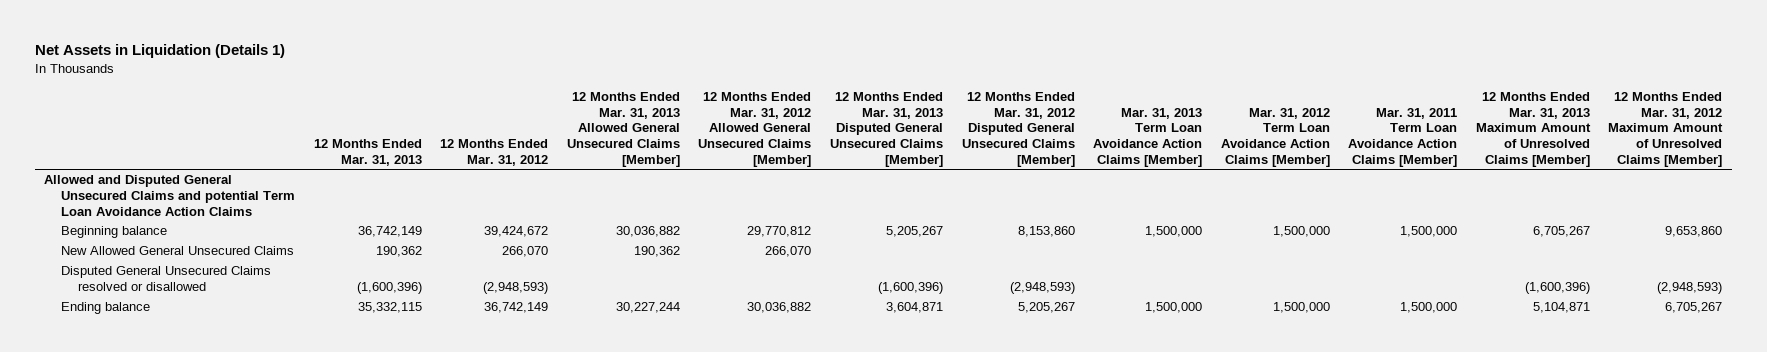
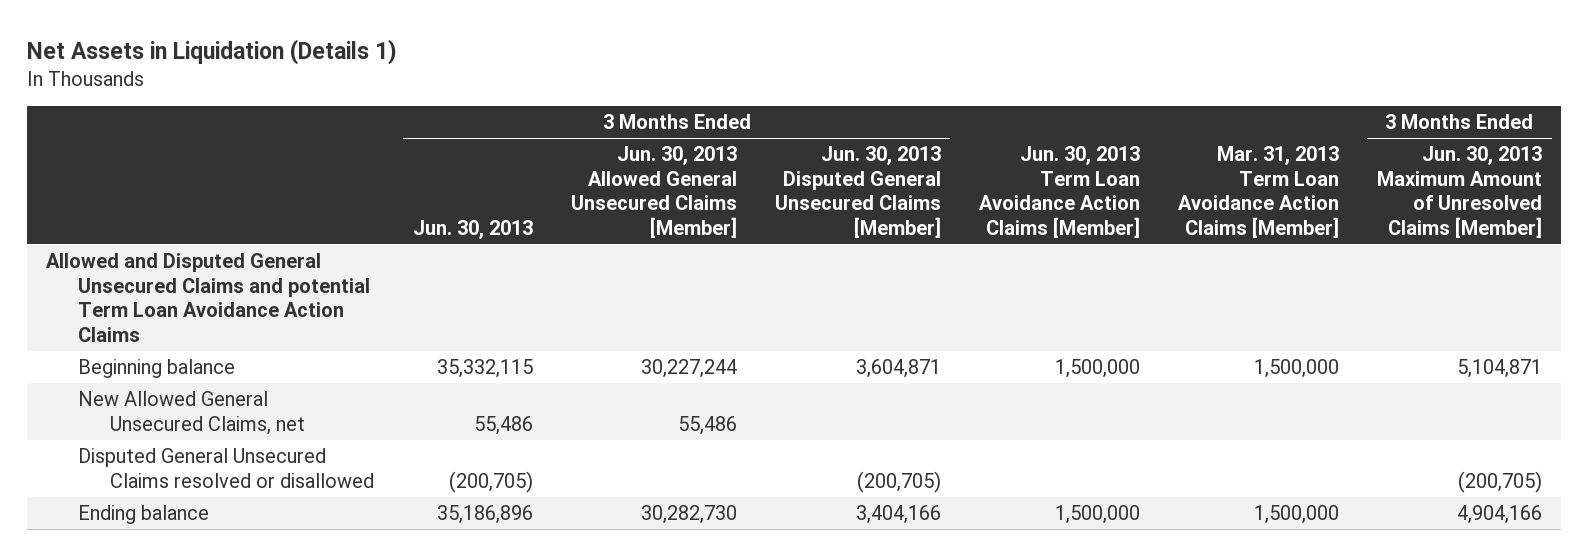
- | 12 Months Ended Mar. 31, 2013 | 12 Months Ended Mar. 31, 2012 | 12 Months Ended Mar. 31, 2013 Allowed General Unsecured Claims [Member] | 12 Months Ended Mar. 31, 2012 Allowed General Unsecured Claims [Member] | 12 Months Ended Mar. 31, 2013 Disputed General Unsecured Claims [Member] | 12 Months Ended Mar. 31, 2012 Disputed General Unsecured Claims [Member] | Mar. 31, 2013 Term Loan Avoidance Action Claims [Member] | Mar. 31, 2012 Term Loan Avoidance Action Claims [Member] | Mar. 31, 2011 Term Loan Avoidance Action Claims [Member] | 12 Months Ended Mar. 31, 2013 Maximum Amount of Unresolved Claims [Member] | 12 Months Ended Mar. 31, 2012 Maximum Amount of Unresolved Claims [Member]
+ | 3 Months Ended Jun. 30, 2013 | 3 Months Ended Jun. 30, 2013 Allowed General Unsecured Claims [Member] | 3 Months Ended Jun. 30, 2013 Disputed General Unsecured Claims [Member] | Jun. 30, 2013 Term Loan Avoidance Action Claims [Member] | Mar. 31, 2013 Term Loan Avoidance Action Claims [Member] | 3 Months Ended Jun. 30, 2013 Maximum Amount of Unresolved Claims [Member]
- New Allowed General Unsecured Claims | 190,362 | 266,070 | 190,362 | 266,070 | | | | | | |
+ New Allowed General Unsecured Claims, net | 55,486 | 55,486 | | | |

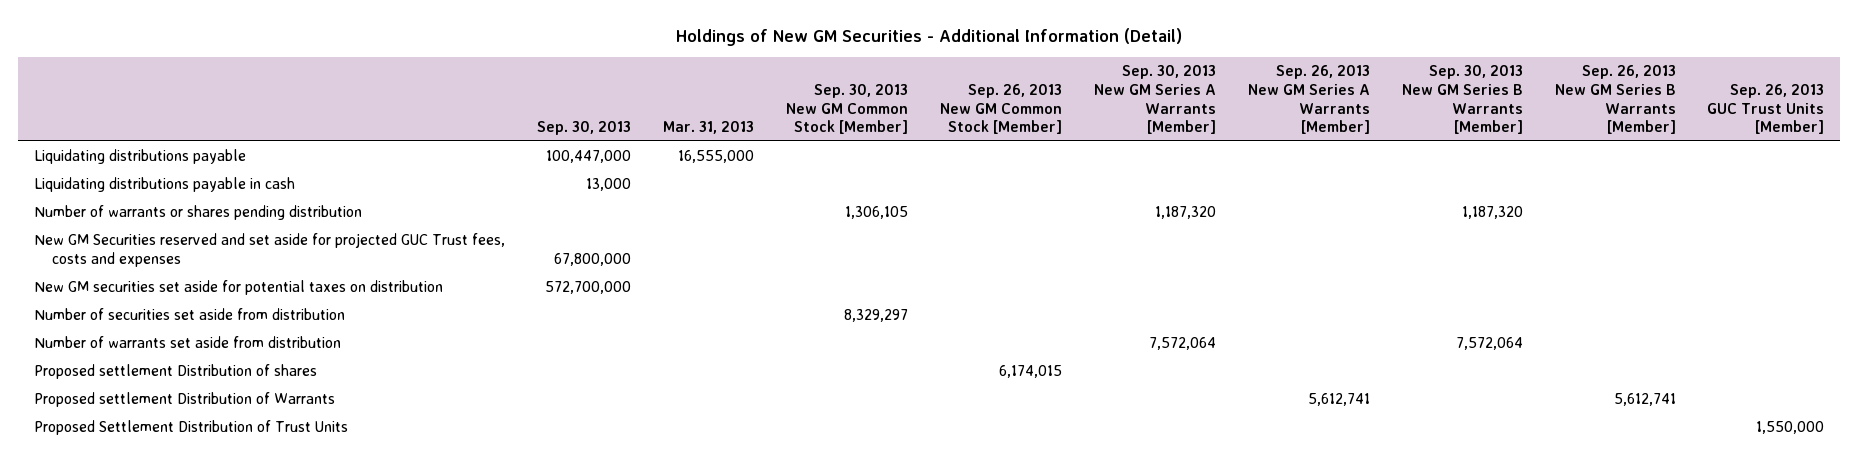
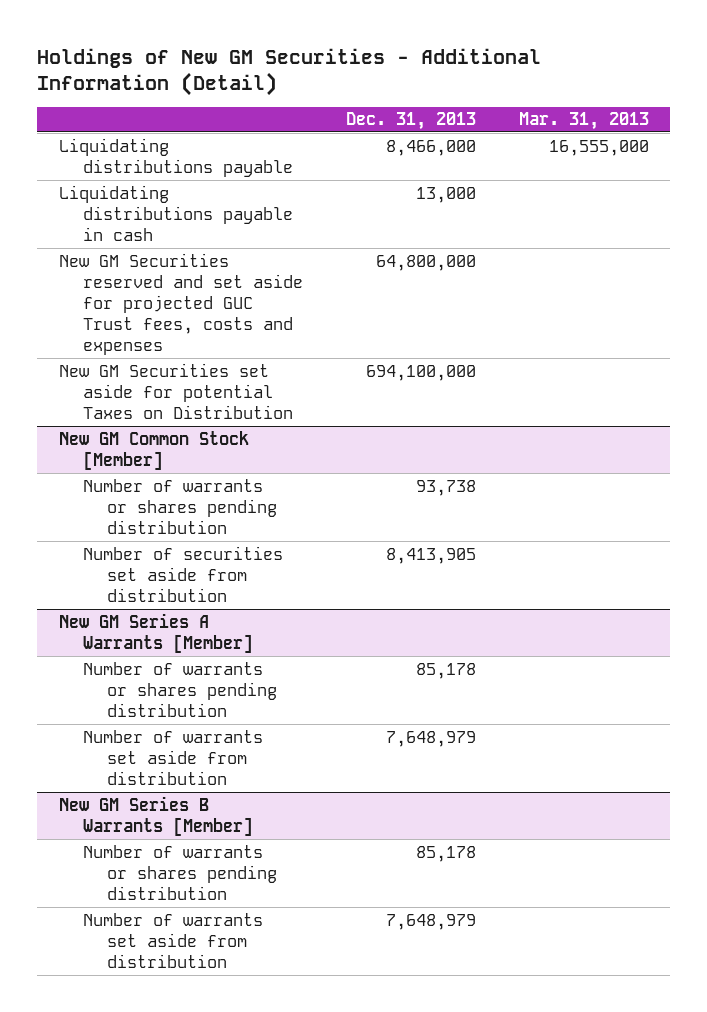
- | Sep. 30, 2013 | Mar. 31, 2013 | Sep. 30, 2013 New GM Common Stock [Member] | Sep. 26, 2013 New GM Common Stock [Member] | Sep. 30, 2013 New GM Series A Warrants [Member] | Sep. 26, 2013 New GM Series A Warrants [Member] | Sep. 30, 2013 New GM Series B Warrants [Member] | Sep. 26, 2013 New GM Series B Warrants [Member] | Sep. 26, 2013 GUC Trust Units [Member]
+ | Dec. 31, 2013 | Mar. 31, 2013
- Number of warrants or shares pending distribution | | | 1,306,105 | | 1,187,320 | | 1,187,320 | |
- New GM securities set aside for potential taxes on distribution | 572,700,000 | | | | | | | |
- Number of securities set aside from distribution | | | 8,329,297 | | | | | |
- Number of warrants set aside from distribution | | | | | 7,572,064 | | 7,572,064 | |
- Proposed settlement Distribution of shares | | | | 6,174,015 | | | | |
- Proposed settlement Distribution of Warrants | | | | | | 5,612,741 | | 5,612,741 |
- Proposed Settlement Distribution of Trust Units | | | | | | | | | 1,550,000
+ New GM Securities set aside for potential Taxes on Distribution | 694,100,000 |
+ New GM Common Stock [Member]
+ Number of warrants or shares pending distribution | 93,738 |
+ Number of securities set aside from distribution | 8,413,905 |
+ New GM Series A Warrants [Member]
+ Number of warrants or shares pending distribution | 85,178 |
+ Number of warrants set aside from distribution | 7,648,979 |
+ New GM Series B Warrants [Member]
+ Number of warrants or shares pending distribution | 85,178 |
+ Number of warrants set aside from distribution | 7,648,979 |

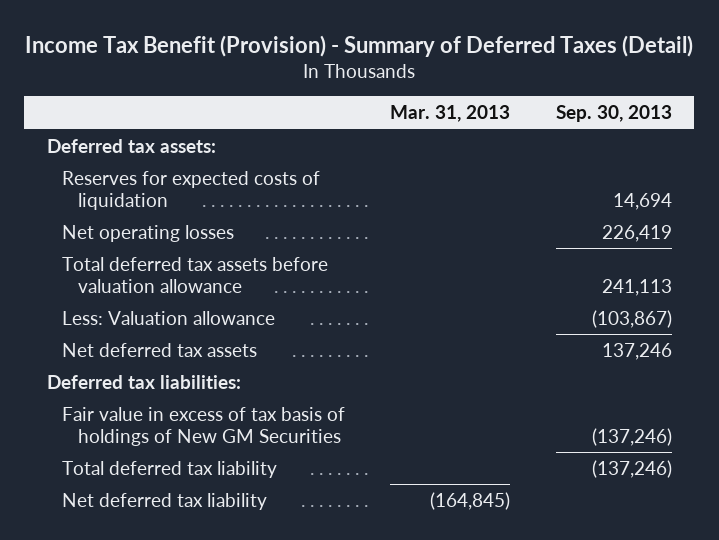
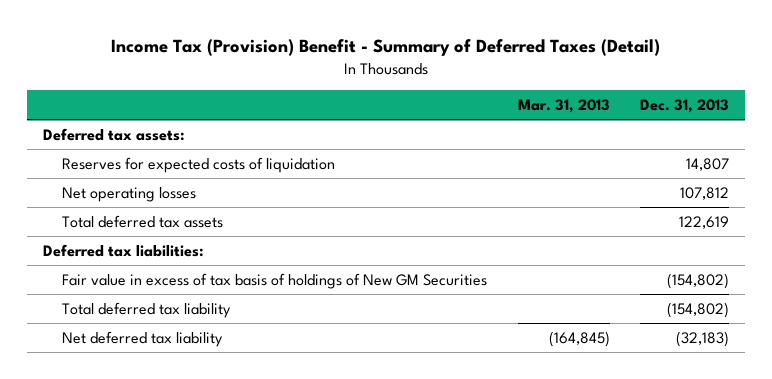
- Income Tax Benefit (Provision) - Summary of Deferred Taxes (Detail)
+ Income Tax (Provision) Benefit - Summary of Deferred Taxes (Detail)
- | Mar. 31, 2013 | Sep. 30, 2013
+ | Mar. 31, 2013 | Dec. 31, 2013
- Total deferred tax assets before valuation allowance | | 241,113
- Less: Valuation allowance | | (103,867)
- Net deferred tax assets | | 137,246
+ Total deferred tax assets | | 122,619

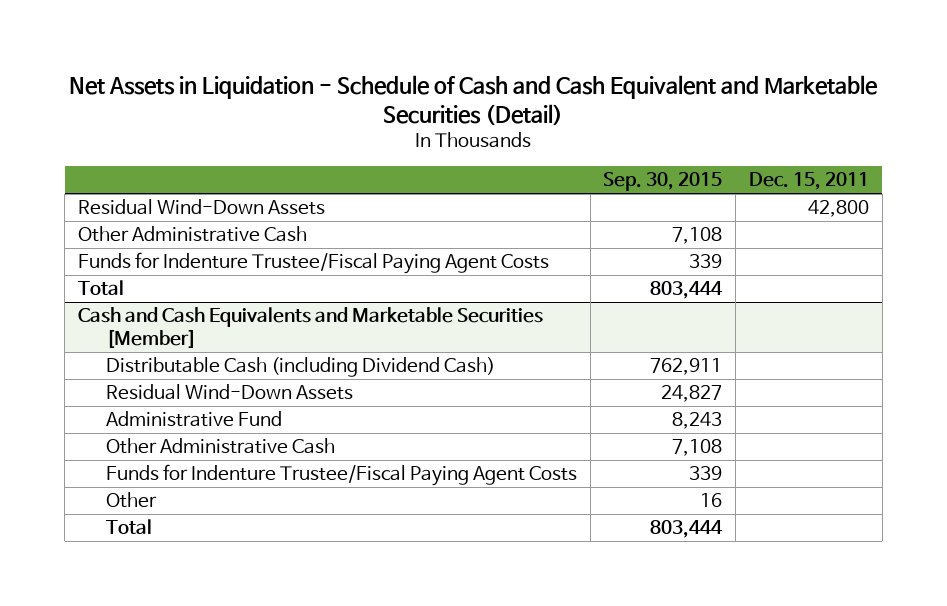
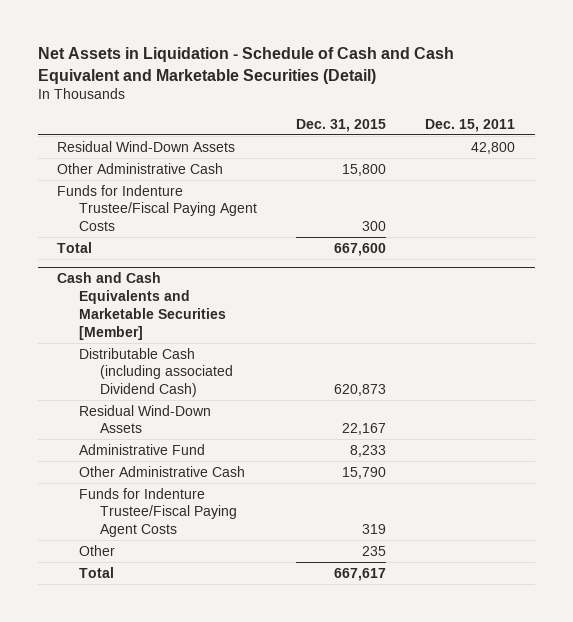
- | Sep. 30, 2015 | Dec. 15, 2011
+ | Dec. 31, 2015 | Dec. 15, 2011
@ Cash and Cash Equivalents and Marketable Securities [Member]
- Distributable Cash (including Dividend Cash) | 762,911 |
+ Distributable Cash (including associated Dividend Cash) | 620,873 |

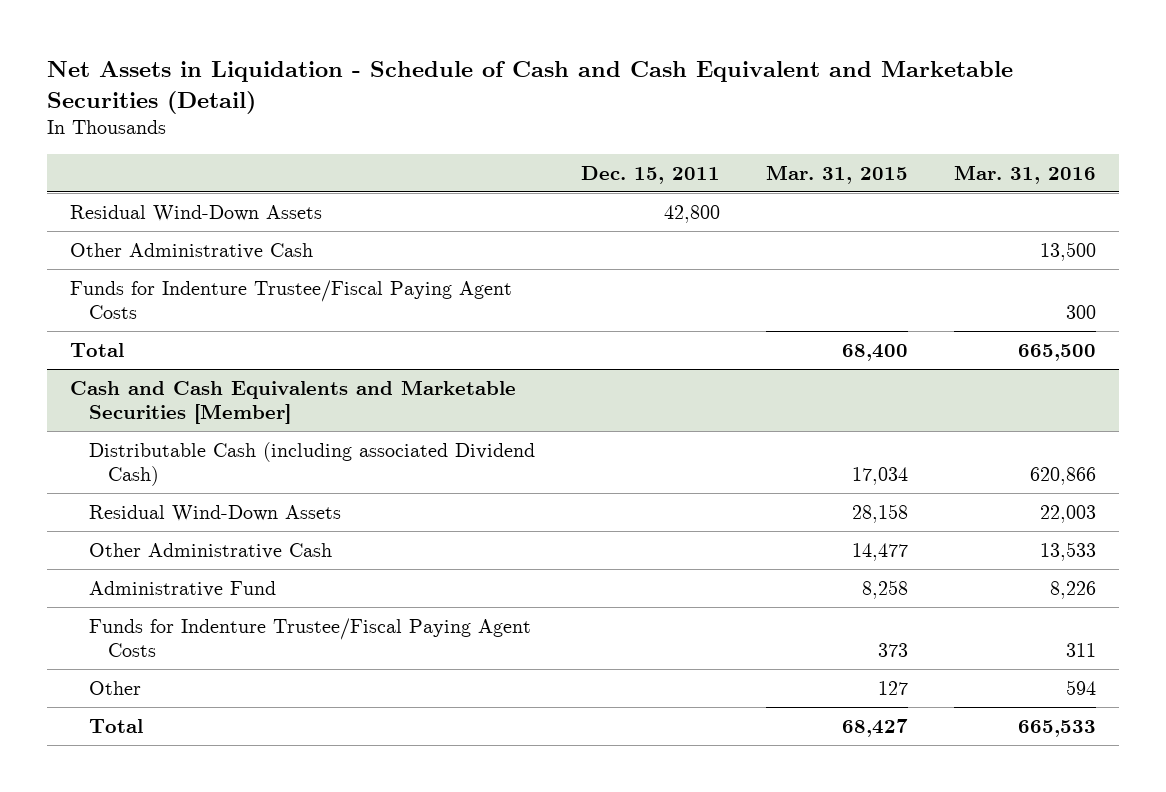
- | Dec. 31, 2015 | Dec. 15, 2011
+ | Dec. 15, 2011 | Mar. 31, 2015 | Mar. 31, 2016
@ Cash and Cash Equivalents and Marketable Securities [Member]
moved down: Administrative Fund | | 8,258 | 8,226

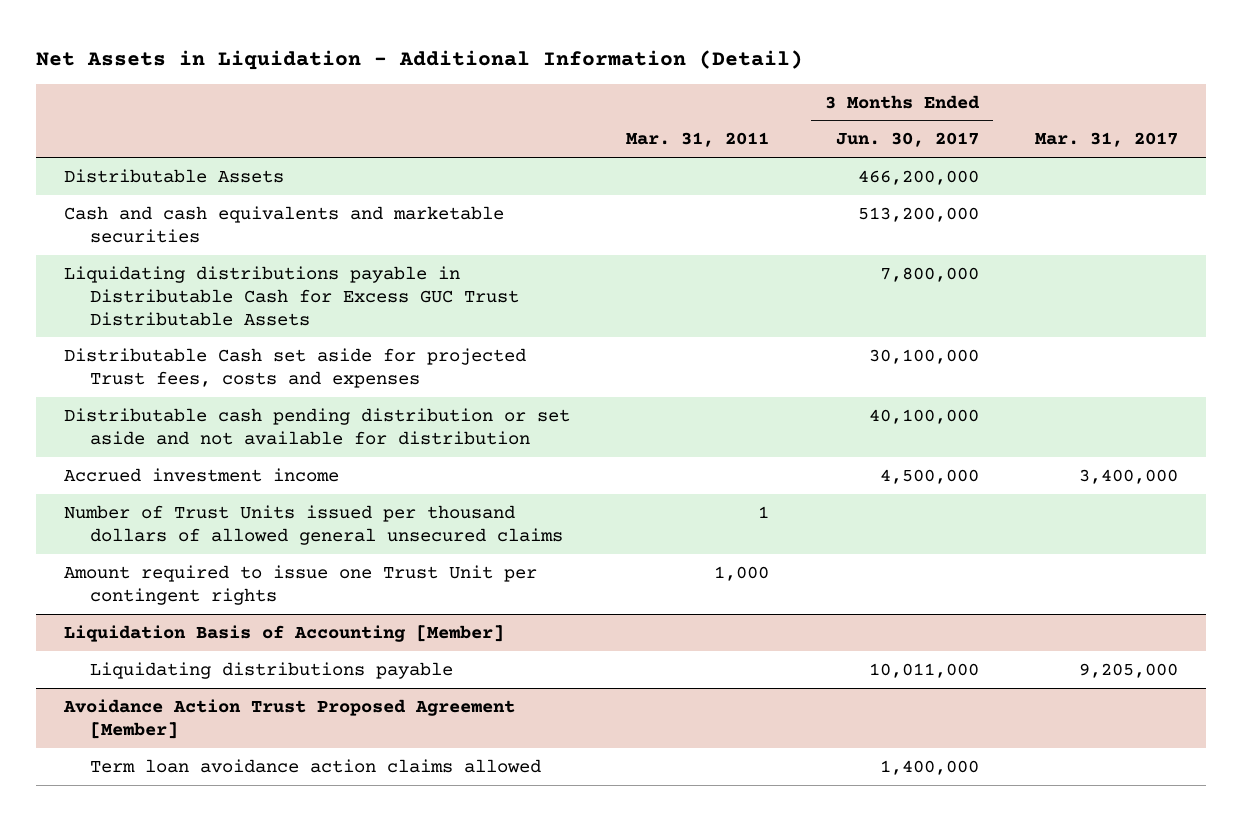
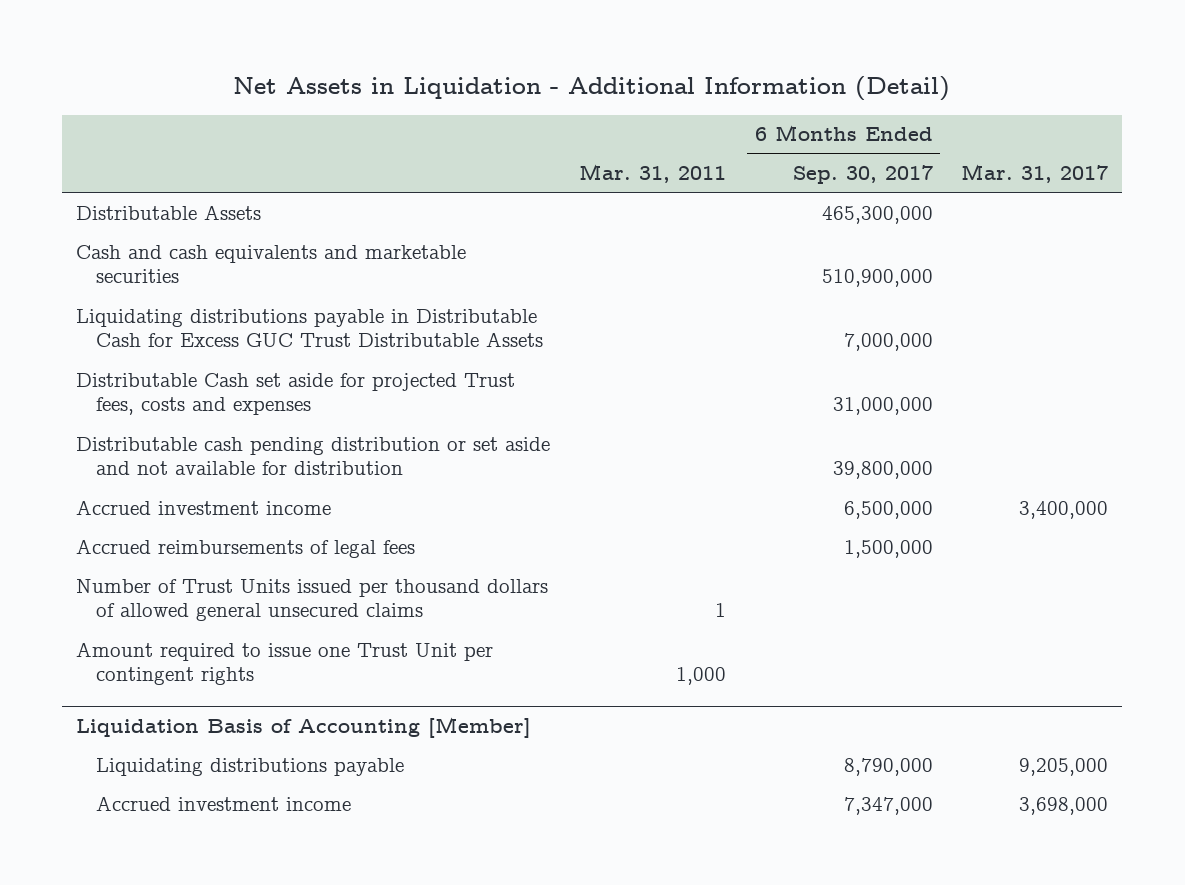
- | Mar. 31, 2011 | 3 Months Ended Jun. 30, 2017 | Mar. 31, 2017
+ | Mar. 31, 2011 | 6 Months Ended Sep. 30, 2017 | Mar. 31, 2017
+ Accrued reimbursements of legal fees | | 1,500,000 |
- Avoidance Action Trust Proposed Agreement [Member]
- Term loan avoidance action claims allowed | | 1,400,000 |
@ Liquidation Basis of Accounting [Member]
+ Accrued investment income | | 7,347,000 | 3,698,000

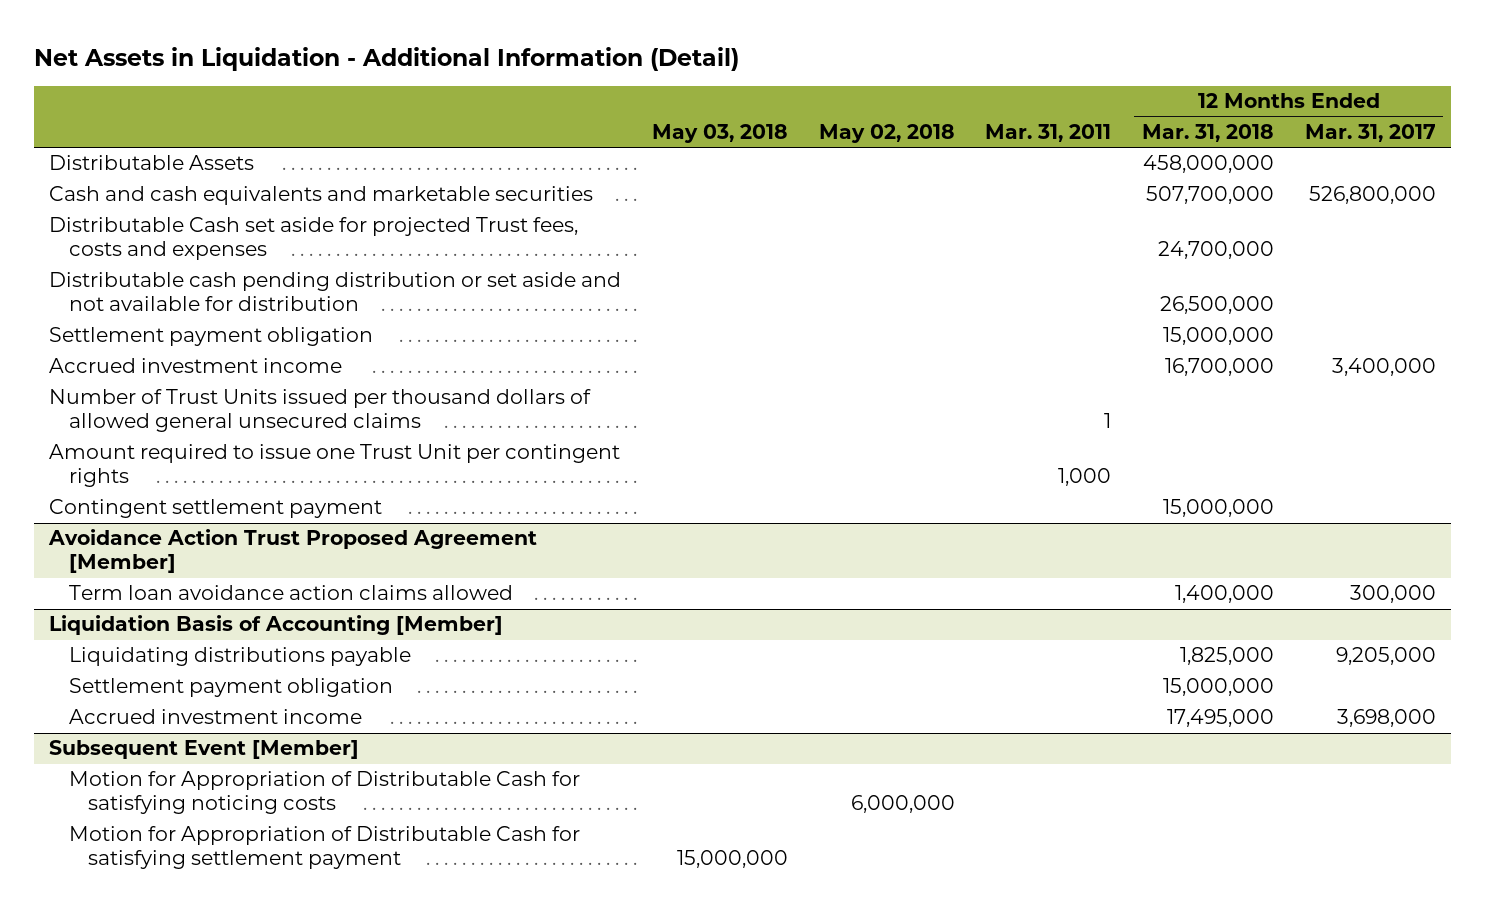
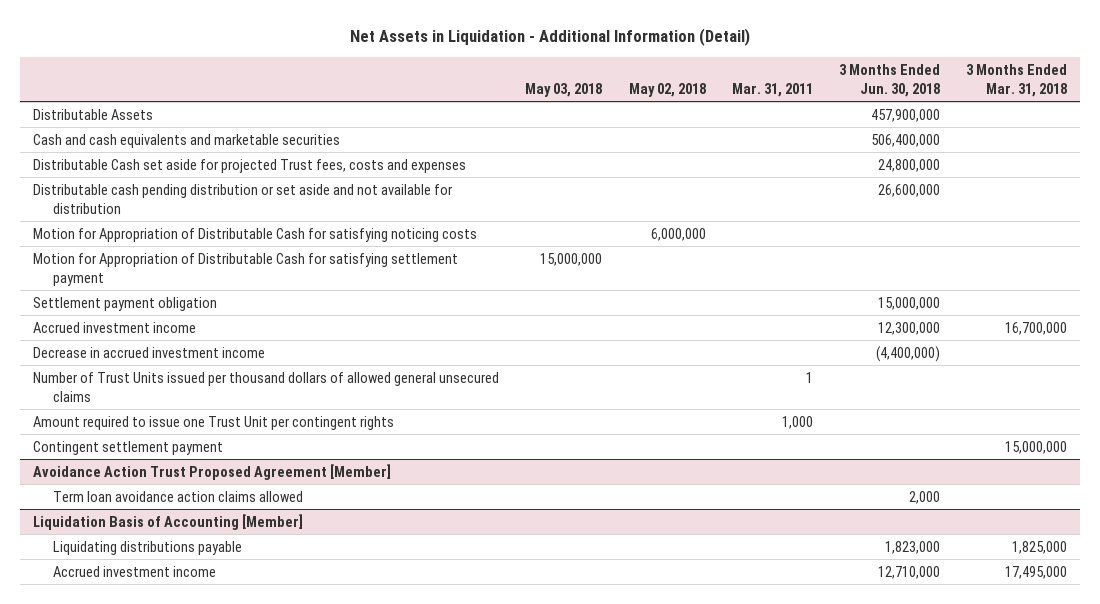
- | May 03, 2018 | May 02, 2018 | Mar. 31, 2011 | 12 Months Ended Mar. 31, 2018 | 12 Months Ended Mar. 31, 2017
+ | May 03, 2018 | May 02, 2018 | Mar. 31, 2011 | 3 Months Ended Jun. 30, 2018 | 3 Months Ended Mar. 31, 2018
+ Motion for Appropriation of Distributable Cash for satisfying noticing costs | | 6,000,000 | | |
+ Motion for Appropriation of Distributable Cash for satisfying settlement payment | 15,000,000 | | | |
+ Decrease in accrued investment income | | | | (4,400,000) |
@ Liquidation Basis of Accounting [Member]
- Settlement payment obligation | | | | 15,000,000 |
- Subsequent Event [Member]
- Motion for Appropriation of Distributable Cash for satisfying noticing costs | | 6,000,000 | | |
- Motion for Appropriation of Distributable Cash for satisfying settlement payment | 15,000,000 | | | |

